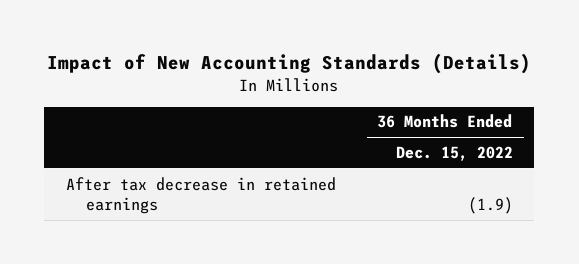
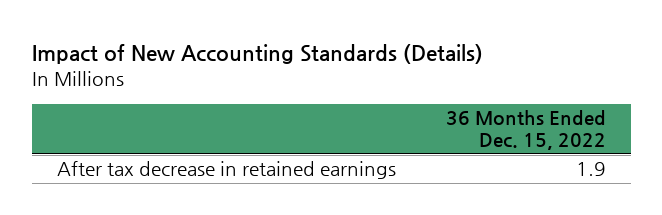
- After tax decrease in retained earnings | (1.9)
+ After tax decrease in retained earnings | 1.9

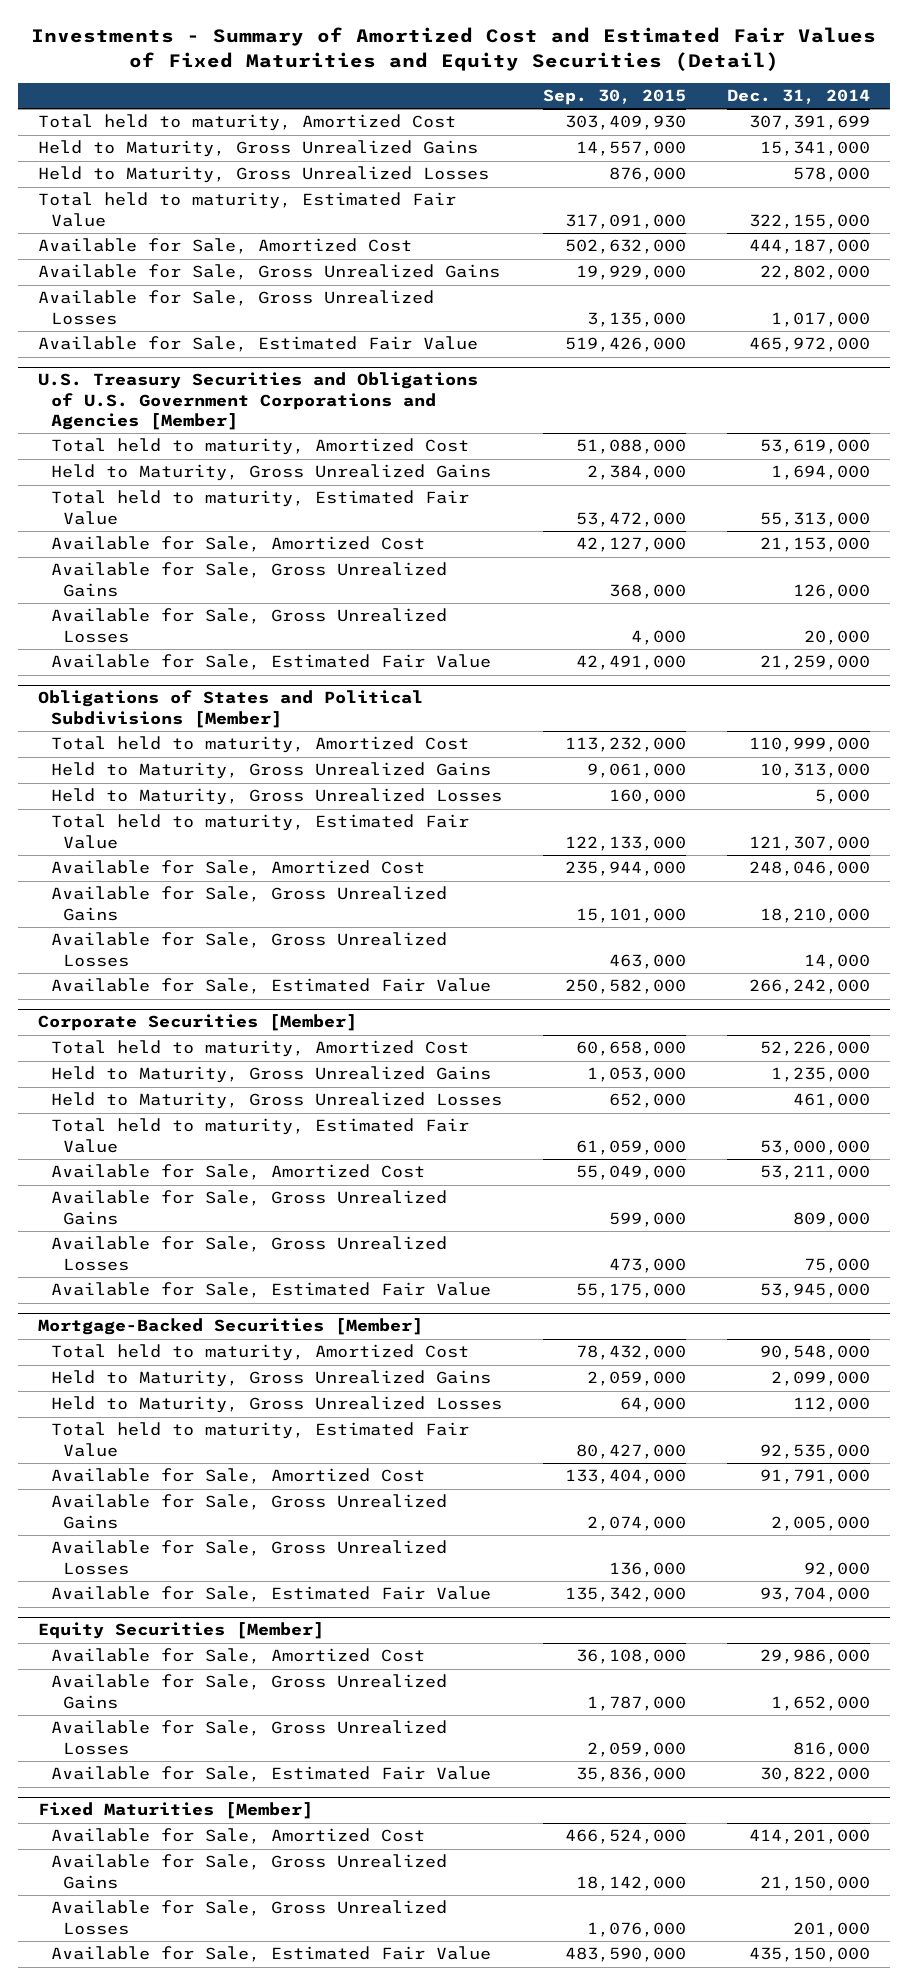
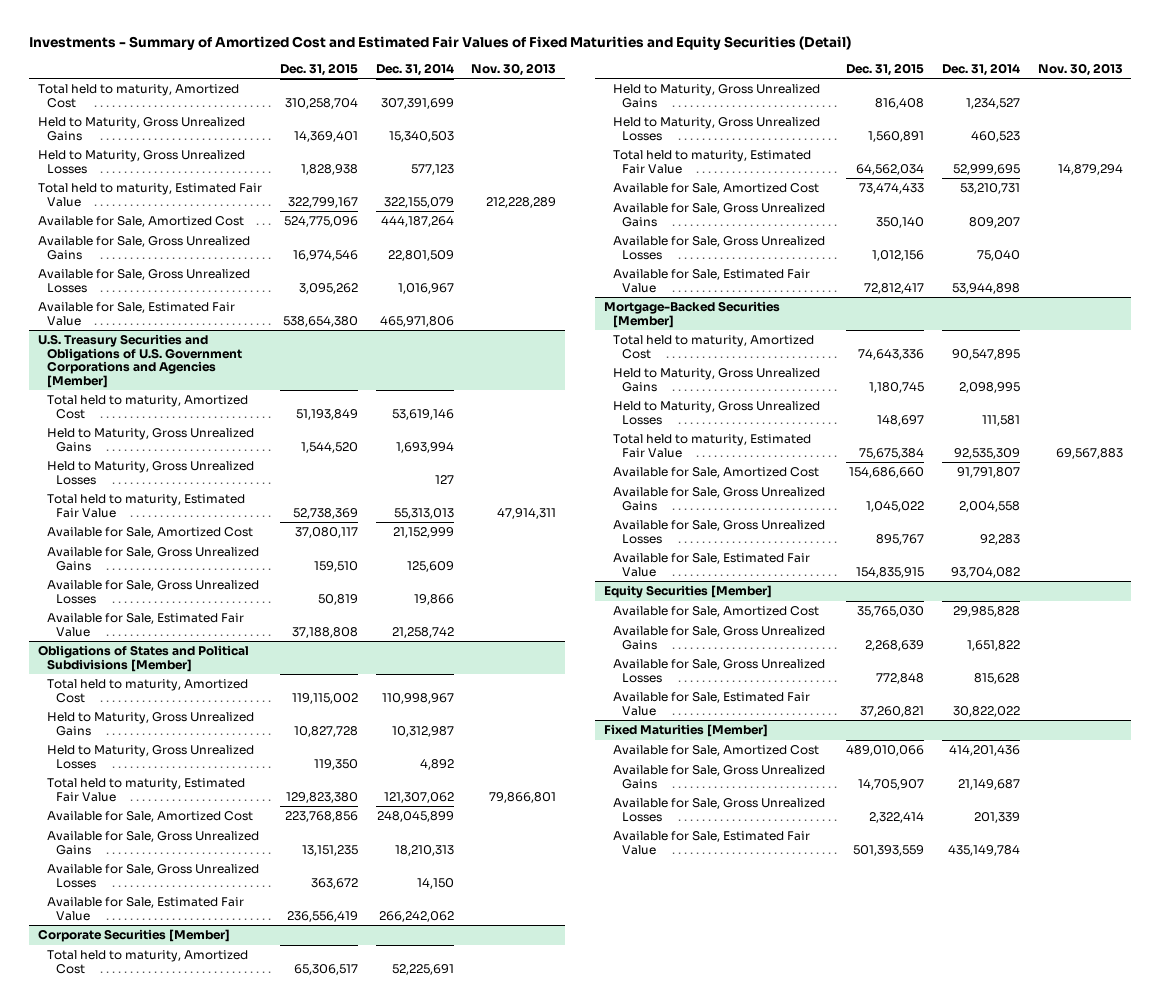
- | Sep. 30, 2015 | Dec. 31, 2014
+ | Dec. 31, 2015 | Dec. 31, 2014 | Nov. 30, 2013
- Held to Maturity, Gross Unrealized Gains | 14,557,000 | 15,341,000
- Held to Maturity, Gross Unrealized Losses | 876,000 | 578,000
- Total held to maturity, Estimated Fair Value | 317,091,000 | 322,155,000
- Available for Sale, Amortized Cost | 502,632,000 | 444,187,000
- Available for Sale, Gross Unrealized Gains | 19,929,000 | 22,802,000
- Available for Sale, Gross Unrealized Losses | 3,135,000 | 1,017,000
- Available for Sale, Estimated Fair Value | 519,426,000 | 465,972,000
+ Held to Maturity, Gross Unrealized Gains | 14,369,401 | 15,340,503 |
+ Held to Maturity, Gross Unrealized Losses | 1,828,938 | 577,123 |
+ Total held to maturity, Estimated Fair Value | 322,799,167 | 322,155,079 | 212,228,289
+ Available for Sale, Amortized Cost | 524,775,096 | 444,187,264 |
+ Available for Sale, Gross Unrealized Gains | 16,974,546 | 22,801,509 |
+ Available for Sale, Gross Unrealized Losses | 3,095,262 | 1,016,967 |
+ Available for Sale, Estimated Fair Value | 538,654,380 | 465,971,806 |
@ U.S. Treasury Securities and Obligations of U.S. Government Corporations and Agencies [Member]
- Total held to maturity, Amortized Cost | 51,088,000 | 53,619,000
- Held to Maturity, Gross Unrealized Gains | 2,384,000 | 1,694,000
- Total held to maturity, Estimated Fair Value | 53,472,000 | 55,313,000
- Available for Sale, Amortized Cost | 42,127,000 | 21,153,000
- Available for Sale, Gross Unrealized Gains | 368,000 | 126,000
- Available for Sale, Gross Unrealized Losses | 4,000 | 20,000
- Available for Sale, Estimated Fair Value | 42,491,000 | 21,259,000
+ Total held to maturity, Amortized Cost | 51,193,849 | 53,619,146 |
+ Held to Maturity, Gross Unrealized Gains | 1,544,520 | 1,693,994 |
+ Held to Maturity, Gross Unrealized Losses | | 127 |
+ Total held to maturity, Estimated Fair Value | 52,738,369 | 55,313,013 | 47,914,311
+ Available for Sale, Amortized Cost | 37,080,117 | 21,152,999 |
+ Available for Sale, Gross Unrealized Gains | 159,510 | 125,609 |
+ Available for Sale, Gross Unrealized Losses | 50,819 | 19,866 |
+ Available for Sale, Estimated Fair Value | 37,188,808 | 21,258,742 |
@ Obligations of States and Political Subdivisions [Member]
- Total held to maturity, Amortized Cost | 113,232,000 | 110,999,000
- Held to Maturity, Gross Unrealized Gains | 9,061,000 | 10,313,000
- Held to Maturity, Gross Unrealized Losses | 160,000 | 5,000
- Total held to maturity, Estimated Fair Value | 122,133,000 | 121,307,000
- Available for Sale, Amortized Cost | 235,944,000 | 248,046,000
- Available for Sale, Gross Unrealized Gains | 15,101,000 | 18,210,000
- Available for Sale, Gross Unrealized Losses | 463,000 | 14,000
- Available for Sale, Estimated Fair Value | 250,582,000 | 266,242,000
+ Total held to maturity, Amortized Cost | 119,115,002 | 110,998,967 |
+ Held to Maturity, Gross Unrealized Gains | 10,827,728 | 10,312,987 |
+ Held to Maturity, Gross Unrealized Losses | 119,350 | 4,892 |
+ Total held to maturity, Estimated Fair Value | 129,823,380 | 121,307,062 | 79,866,801
+ Available for Sale, Amortized Cost | 223,768,856 | 248,045,899 |
+ Available for Sale, Gross Unrealized Gains | 13,151,235 | 18,210,313 |
+ Available for Sale, Gross Unrealized Losses | 363,672 | 14,150 |
+ Available for Sale, Estimated Fair Value | 236,556,419 | 266,242,062 |
@ Corporate Securities [Member]
- Total held to maturity, Amortized Cost | 60,658,000 | 52,226,000
- Held to Maturity, Gross Unrealized Gains | 1,053,000 | 1,235,000
- Held to Maturity, Gross Unrealized Losses | 652,000 | 461,000
- Total held to maturity, Estimated Fair Value | 61,059,000 | 53,000,000
- Available for Sale, Amortized Cost | 55,049,000 | 53,211,000
- Available for Sale, Gross Unrealized Gains | 599,000 | 809,000
- Available for Sale, Gross Unrealized Losses | 473,000 | 75,000
- Available for Sale, Estimated Fair Value | 55,175,000 | 53,945,000
+ Total held to maturity, Amortized Cost | 65,306,517 | 52,225,691 |
+ Held to Maturity, Gross Unrealized Gains | 816,408 | 1,234,527 |
+ Held to Maturity, Gross Unrealized Losses | 1,560,891 | 460,523 |
+ Total held to maturity, Estimated Fair Value | 64,562,034 | 52,999,695 | 14,879,294
+ Available for Sale, Amortized Cost | 73,474,433 | 53,210,731 |
+ Available for Sale, Gross Unrealized Gains | 350,140 | 809,207 |
+ Available for Sale, Gross Unrealized Losses | 1,012,156 | 75,040 |
+ Available for Sale, Estimated Fair Value | 72,812,417 | 53,944,898 |
@ Mortgage-Backed Securities [Member]
- Total held to maturity, Amortized Cost | 78,432,000 | 90,548,000
- Held to Maturity, Gross Unrealized Gains | 2,059,000 | 2,099,000
- Held to Maturity, Gross Unrealized Losses | 64,000 | 112,000
- Total held to maturity, Estimated Fair Value | 80,427,000 | 92,535,000
- Available for Sale, Amortized Cost | 133,404,000 | 91,791,000
- Available for Sale, Gross Unrealized Gains | 2,074,000 | 2,005,000
- Available for Sale, Gross Unrealized Losses | 136,000 | 92,000
- Available for Sale, Estimated Fair Value | 135,342,000 | 93,704,000
+ Total held to maturity, Amortized Cost | 74,643,336 | 90,547,895 |
+ Held to Maturity, Gross Unrealized Gains | 1,180,745 | 2,098,995 |
+ Held to Maturity, Gross Unrealized Losses | 148,697 | 111,581 |
+ Total held to maturity, Estimated Fair Value | 75,675,384 | 92,535,309 | 69,567,883
+ Available for Sale, Amortized Cost | 154,686,660 | 91,791,807 |
+ Available for Sale, Gross Unrealized Gains | 1,045,022 | 2,004,558 |
+ Available for Sale, Gross Unrealized Losses | 895,767 | 92,283 |
+ Available for Sale, Estimated Fair Value | 154,835,915 | 93,704,082 |
@ Equity Securities [Member]
- Available for Sale, Amortized Cost | 36,108,000 | 29,986,000
- Available for Sale, Gross Unrealized Gains | 1,787,000 | 1,652,000
- Available for Sale, Gross Unrealized Losses | 2,059,000 | 816,000
- Available for Sale, Estimated Fair Value | 35,836,000 | 30,822,000
+ Available for Sale, Amortized Cost | 35,765,030 | 29,985,828 |
+ Available for Sale, Gross Unrealized Gains | 2,268,639 | 1,651,822 |
+ Available for Sale, Gross Unrealized Losses | 772,848 | 815,628 |
+ Available for Sale, Estimated Fair Value | 37,260,821 | 30,822,022 |
@ Fixed Maturities [Member]
- Available for Sale, Amortized Cost | 466,524,000 | 414,201,000
- Available for Sale, Gross Unrealized Gains | 18,142,000 | 21,150,000
- Available for Sale, Gross Unrealized Losses | 1,076,000 | 201,000
- Available for Sale, Estimated Fair Value | 483,590,000 | 435,150,000
+ Available for Sale, Amortized Cost | 489,010,066 | 414,201,436 |
+ Available for Sale, Gross Unrealized Gains | 14,705,907 | 21,149,687 |
+ Available for Sale, Gross Unrealized Losses | 2,322,414 | 201,339 |
+ Available for Sale, Estimated Fair Value | 501,393,559 | 435,149,784 |

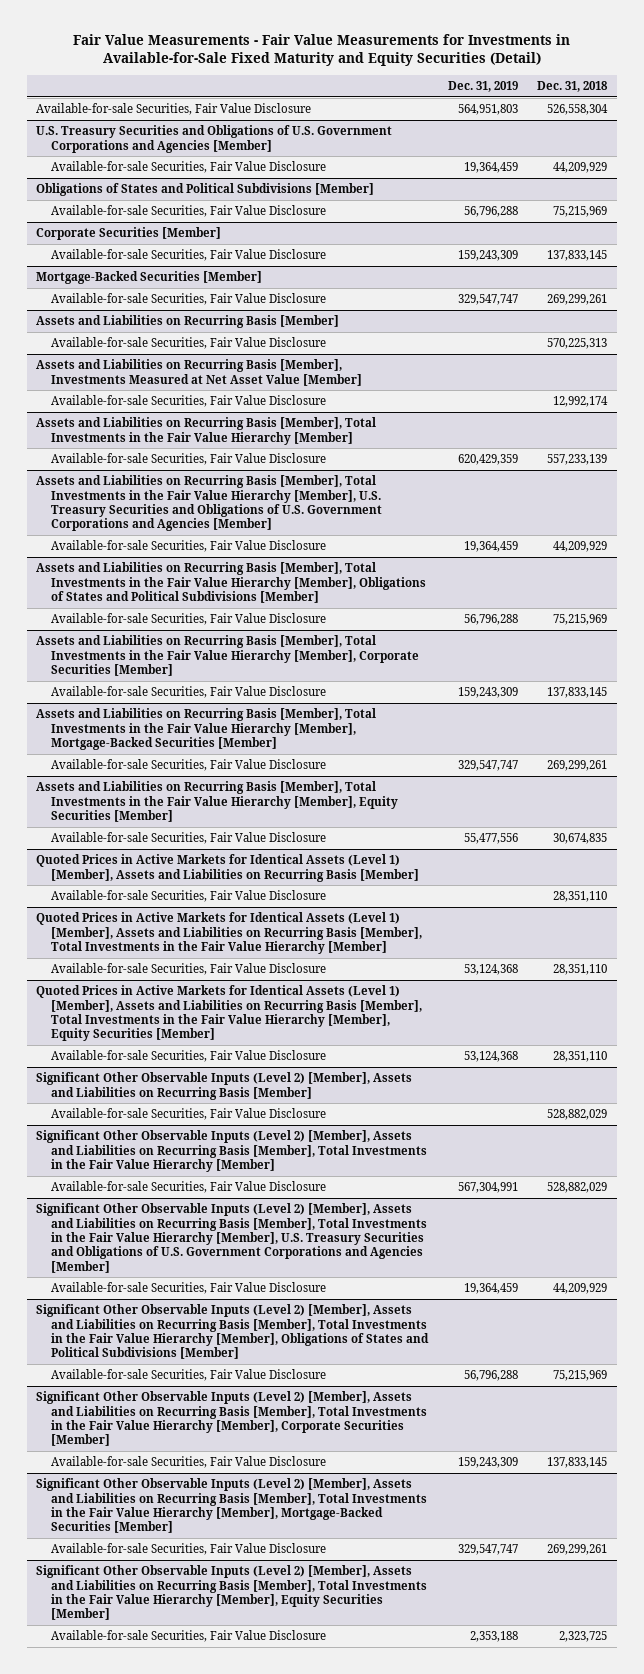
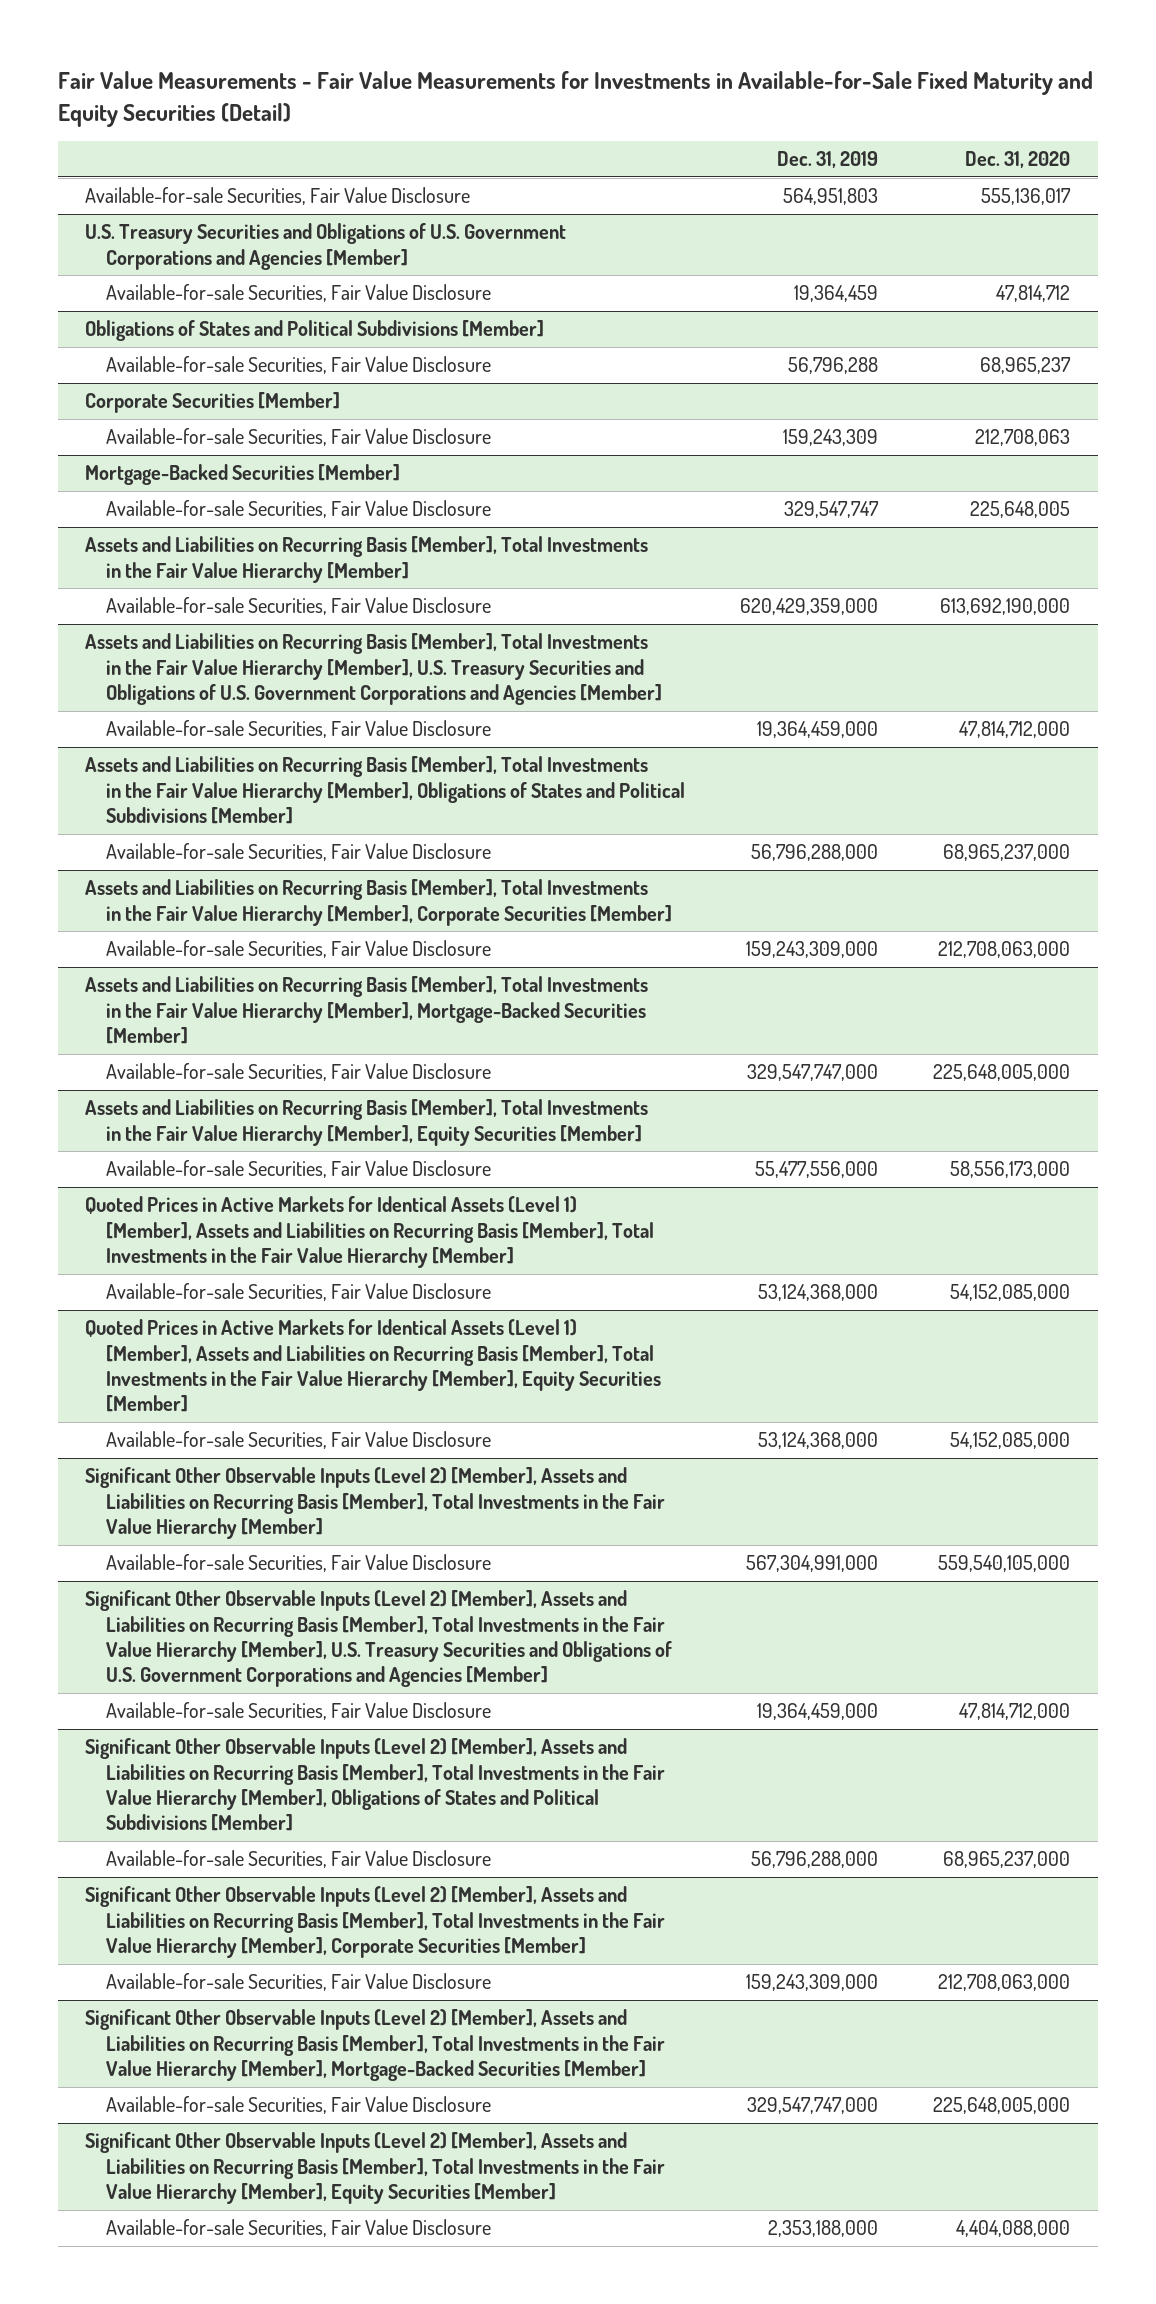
- | Dec. 31, 2019 | Dec. 31, 2018
+ | Dec. 31, 2019 | Dec. 31, 2020
- Assets and Liabilities on Recurring Basis [Member]
- Available-for-sale Securities, Fair Value Disclosure | | 570,225,313
- Assets and Liabilities on Recurring Basis [Member], Investments Measured at Net Asset Value [Member]
- Available-for-sale Securities, Fair Value Disclosure | | 12,992,174
@ Assets and Liabilities on Recurring Basis [Member], Total Investments in the Fair Value Hierarchy [Member]
- Available-for-sale Securities, Fair Value Disclosure | 620,429,359 | 557,233,139
+ Available-for-sale Securities, Fair Value Disclosure | 620,429,359,000 | 613,692,190,000
@ Assets and Liabilities on Recurring Basis [Member], Total Investments in the Fair Value Hierarchy [Member], U.S. Treasury Securities and Obligations of U.S. Government Corporations and Agencies [Member]
- Available-for-sale Securities, Fair Value Disclosure | 19,364,459 | 44,209,929
+ Available-for-sale Securities, Fair Value Disclosure | 19,364,459,000 | 47,814,712,000
@ Assets and Liabilities on Recurring Basis [Member], Total Investments in the Fair Value Hierarchy [Member], Obligations of States and Political Subdivisions [Member]
- Available-for-sale Securities, Fair Value Disclosure | 56,796,288 | 75,215,969
+ Available-for-sale Securities, Fair Value Disclosure | 56,796,288,000 | 68,965,237,000
@ Assets and Liabilities on Recurring Basis [Member], Total Investments in the Fair Value Hierarchy [Member], Corporate Securities [Member]
- Available-for-sale Securities, Fair Value Disclosure | 159,243,309 | 137,833,145
+ Available-for-sale Securities, Fair Value Disclosure | 159,243,309,000 | 212,708,063,000
@ Assets and Liabilities on Recurring Basis [Member], Total Investments in the Fair Value Hierarchy [Member], Mortgage-Backed Securities [Member]
- Available-for-sale Securities, Fair Value Disclosure | 329,547,747 | 269,299,261
+ Available-for-sale Securities, Fair Value Disclosure | 329,547,747,000 | 225,648,005,000
@ Assets and Liabilities on Recurring Basis [Member], Total Investments in the Fair Value Hierarchy [Member], Equity Securities [Member]
- Available-for-sale Securities, Fair Value Disclosure | 55,477,556 | 30,674,835
- Quoted Prices in Active Markets for Identical Assets (Level 1) [Member], Assets and Liabilities on Recurring Basis [Member]
- Available-for-sale Securities, Fair Value Disclosure | | 28,351,110
@ Assets and Liabilities on Recurring Basis [Member], Total Investments in the Fair Value Hierarchy [Member], Equity Securities [Member]
+ Available-for-sale Securities, Fair Value Disclosure | 55,477,556,000 | 58,556,173,000
@ Quoted Prices in Active Markets for Identical Assets (Level 1) [Member], Assets and Liabilities on Recurring Basis [Member], Total Investments in the Fair Value Hierarchy [Member]
- Available-for-sale Securities, Fair Value Disclosure | 53,124,368 | 28,351,110
+ Available-for-sale Securities, Fair Value Disclosure | 53,124,368,000 | 54,152,085,000
@ Quoted Prices in Active Markets for Identical Assets (Level 1) [Member], Assets and Liabilities on Recurring Basis [Member], Total Investments in the Fair Value Hierarchy [Member], Equity Securities [Member]
- Available-for-sale Securities, Fair Value Disclosure | 53,124,368 | 28,351,110
- Significant Other Observable Inputs (Level 2) [Member], Assets and Liabilities on Recurring Basis [Member]
- Available-for-sale Securities, Fair Value Disclosure | | 528,882,029
@ Quoted Prices in Active Markets for Identical Assets (Level 1) [Member], Assets and Liabilities on Recurring Basis [Member], Total Investments in the Fair Value Hierarchy [Member], Equity Securities [Member]
+ Available-for-sale Securities, Fair Value Disclosure | 53,124,368,000 | 54,152,085,000
@ Significant Other Observable Inputs (Level 2) [Member], Assets and Liabilities on Recurring Basis [Member], Total Investments in the Fair Value Hierarchy [Member]
- Available-for-sale Securities, Fair Value Disclosure | 567,304,991 | 528,882,029
+ Available-for-sale Securities, Fair Value Disclosure | 567,304,991,000 | 559,540,105,000
@ Significant Other Observable Inputs (Level 2) [Member], Assets and Liabilities on Recurring Basis [Member], Total Investments in the Fair Value Hierarchy [Member], U.S. Treasury Securities and Obligations of U.S. Government Corporations and Agencies [Member]
- Available-for-sale Securities, Fair Value Disclosure | 19,364,459 | 44,209,929
+ Available-for-sale Securities, Fair Value Disclosure | 19,364,459,000 | 47,814,712,000
@ Significant Other Observable Inputs (Level 2) [Member], Assets and Liabilities on Recurring Basis [Member], Total Investments in the Fair Value Hierarchy [Member], Obligations of States and Political Subdivisions [Member]
- Available-for-sale Securities, Fair Value Disclosure | 56,796,288 | 75,215,969
+ Available-for-sale Securities, Fair Value Disclosure | 56,796,288,000 | 68,965,237,000
@ Significant Other Observable Inputs (Level 2) [Member], Assets and Liabilities on Recurring Basis [Member], Total Investments in the Fair Value Hierarchy [Member], Corporate Securities [Member]
- Available-for-sale Securities, Fair Value Disclosure | 159,243,309 | 137,833,145
+ Available-for-sale Securities, Fair Value Disclosure | 159,243,309,000 | 212,708,063,000
@ Significant Other Observable Inputs (Level 2) [Member], Assets and Liabilities on Recurring Basis [Member], Total Investments in the Fair Value Hierarchy [Member], Mortgage-Backed Securities [Member]
- Available-for-sale Securities, Fair Value Disclosure | 329,547,747 | 269,299,261
+ Available-for-sale Securities, Fair Value Disclosure | 329,547,747,000 | 225,648,005,000
@ Significant Other Observable Inputs (Level 2) [Member], Assets and Liabilities on Recurring Basis [Member], Total Investments in the Fair Value Hierarchy [Member], Equity Securities [Member]
- Available-for-sale Securities, Fair Value Disclosure | 2,353,188 | 2,323,725
+ Available-for-sale Securities, Fair Value Disclosure | 2,353,188,000 | 4,404,088,000

